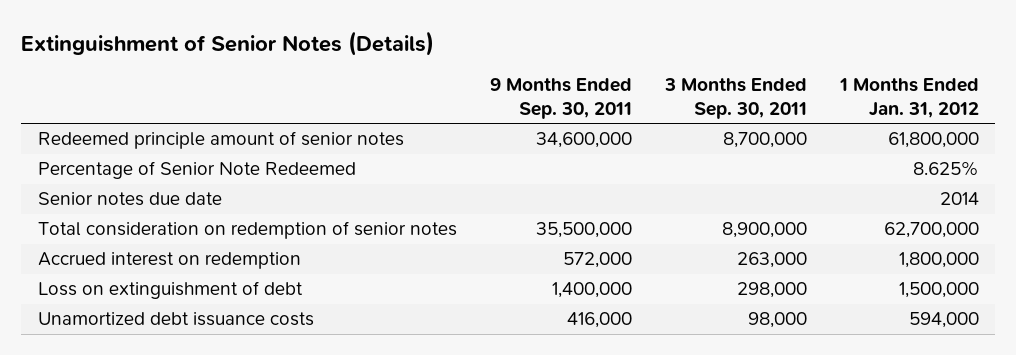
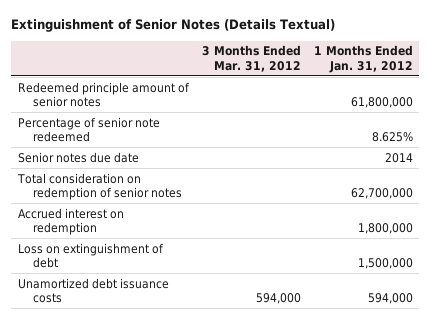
- Extinguishment of Senior Notes (Details)
+ Extinguishment of Senior Notes (Details Textual)
- | 9 Months Ended Sep. 30, 2011 | 3 Months Ended Sep. 30, 2011 | 1 Months Ended Jan. 31, 2012
+ | 3 Months Ended Mar. 31, 2012 | 1 Months Ended Jan. 31, 2012
- Percentage of Senior Note Redeemed | | | 8.625%
+ Percentage of senior note redeemed | | 8.625%

